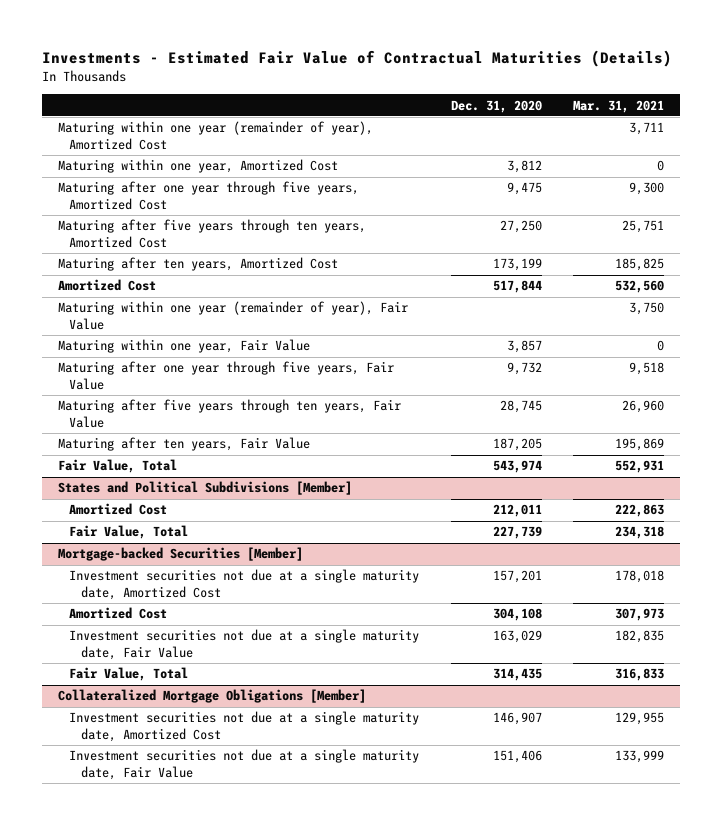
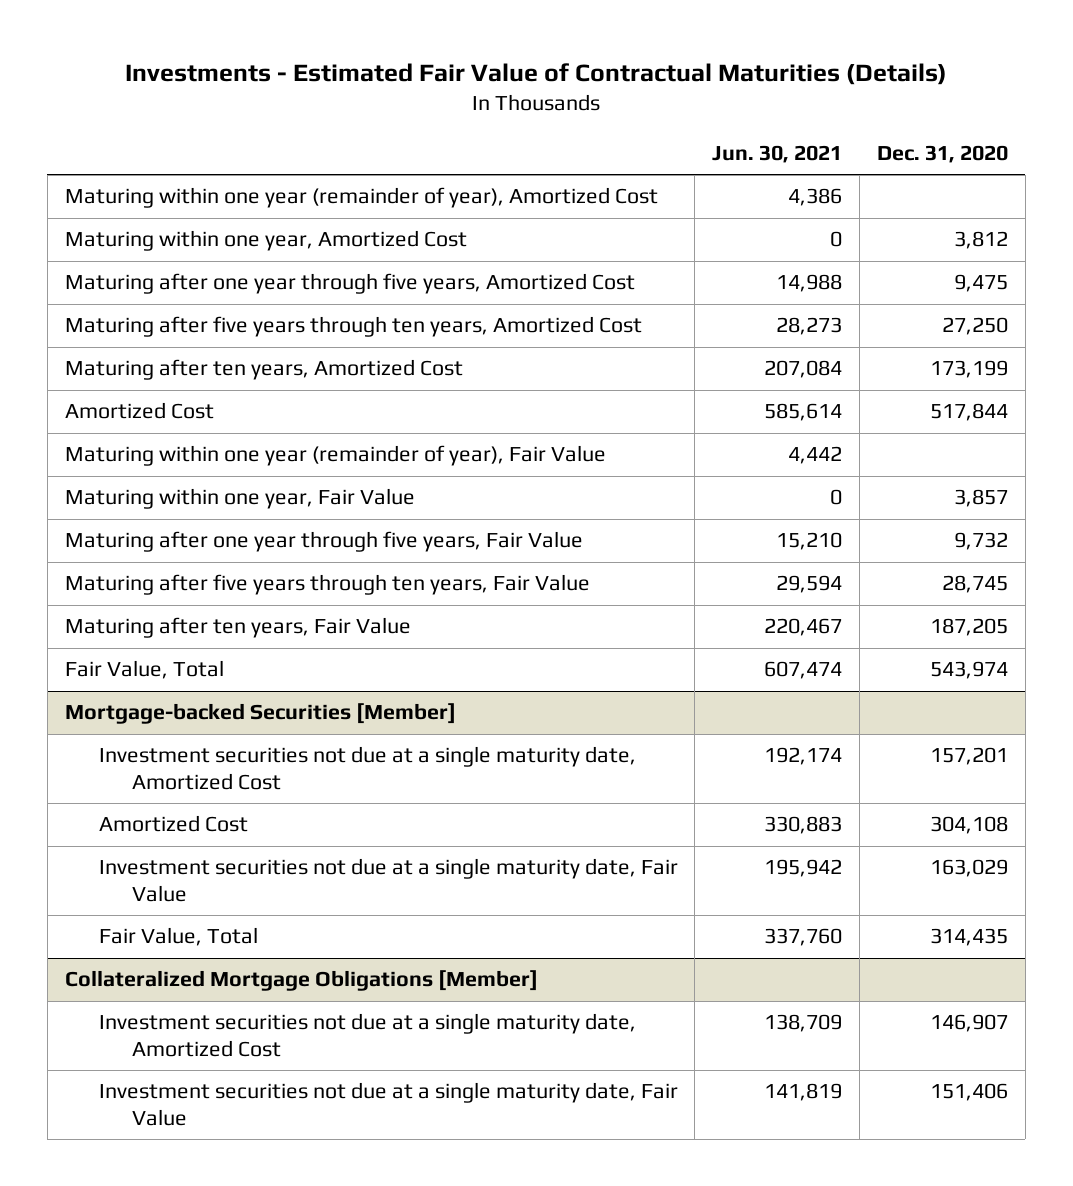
- | Dec. 31, 2020 | Mar. 31, 2021
+ | Jun. 30, 2021 | Dec. 31, 2020
- States and Political Subdivisions [Member]
- Amortized Cost | 212,011 | 222,863
- Fair Value, Total | 227,739 | 234,318

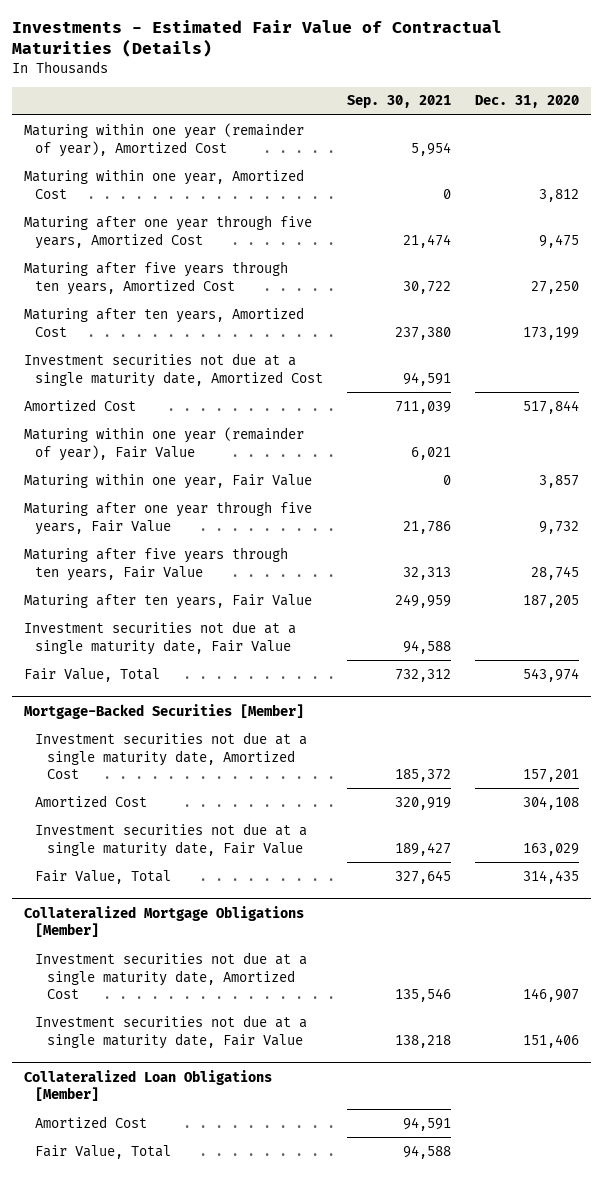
- | Jun. 30, 2021 | Dec. 31, 2020
+ | Sep. 30, 2021 | Dec. 31, 2020
+ Investment securities not due at a single maturity date, Amortized Cost | 94,591 |
+ Investment securities not due at a single maturity date, Fair Value | 94,588 |
- Mortgage-backed Securities [Member]
+ Mortgage-Backed Securities [Member]
+ Collateralized Loan Obligations [Member]
+ Amortized Cost | 94,591 |
+ Fair Value, Total | 94,588 |

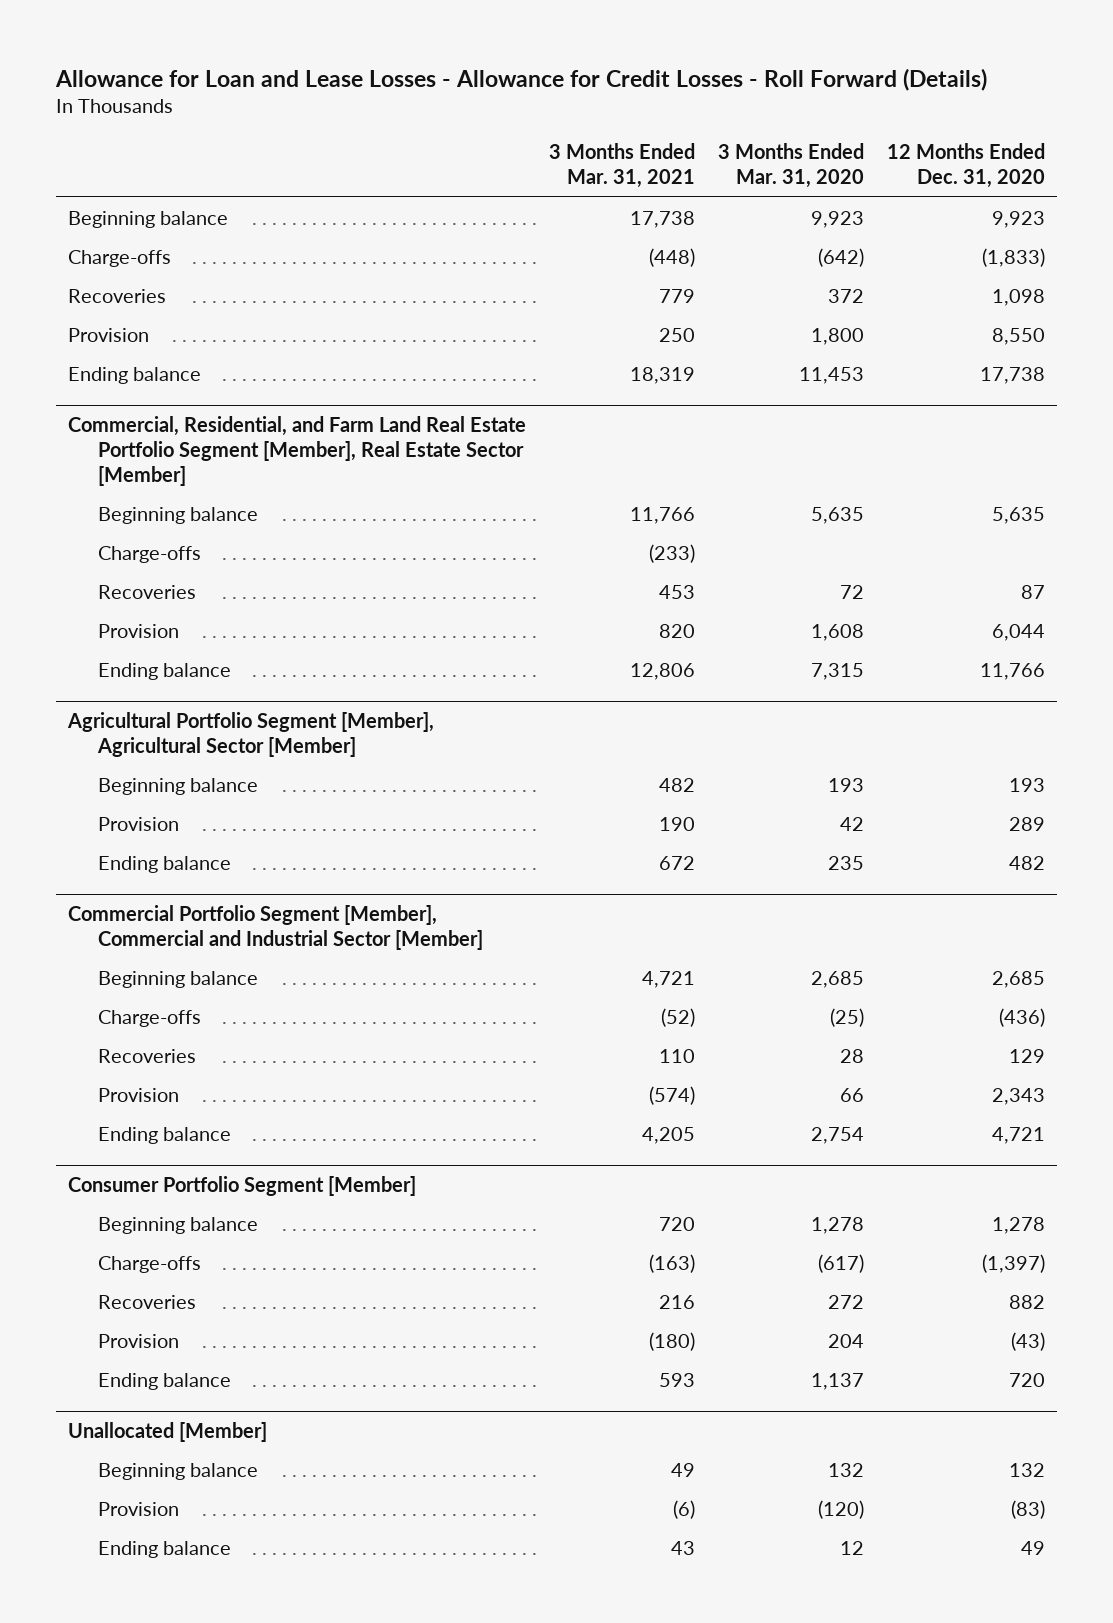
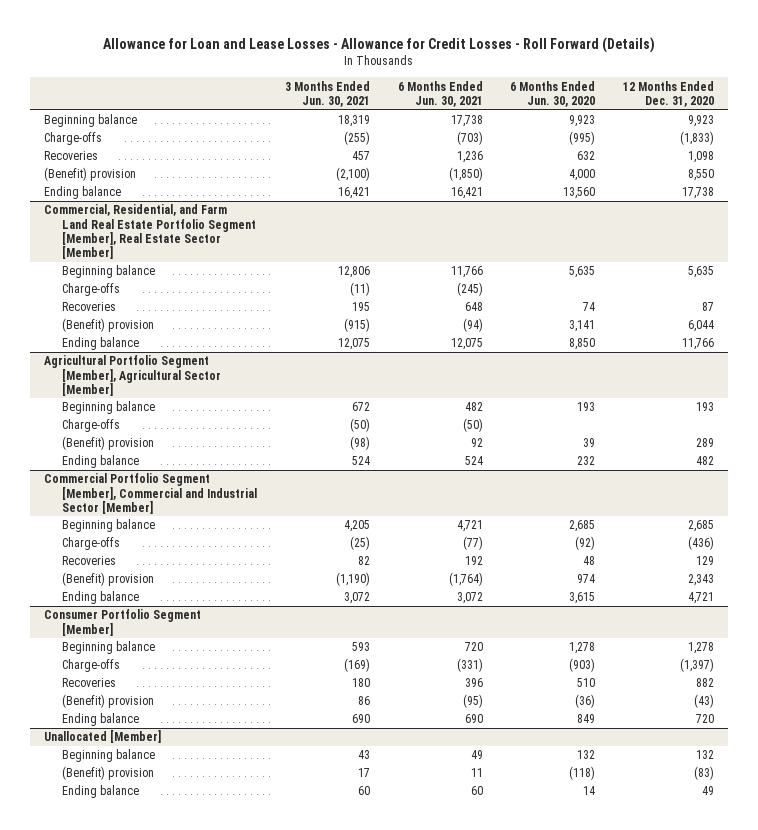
- | 3 Months Ended Mar. 31, 2021 | 3 Months Ended Mar. 31, 2020 | 12 Months Ended Dec. 31, 2020
+ | 3 Months Ended Jun. 30, 2021 | 6 Months Ended Jun. 30, 2021 | 6 Months Ended Jun. 30, 2020 | 12 Months Ended Dec. 31, 2020
- Provision | 250 | 1,800 | 8,550
+ (Benefit) provision | (2,100) | (1,850) | 4,000 | 8,550
@ Commercial, Residential, and Farm Land Real Estate Portfolio Segment [Member], Real Estate Sector [Member]
- Provision | 820 | 1,608 | 6,044
+ (Benefit) provision | (915) | (94) | 3,141 | 6,044
@ Agricultural Portfolio Segment [Member], Agricultural Sector [Member]
- Provision | 190 | 42 | 289
+ Charge-offs | (50) | (50) | |
+ (Benefit) provision | (98) | 92 | 39 | 289
@ Commercial Portfolio Segment [Member], Commercial and Industrial Sector [Member]
- Provision | (574) | 66 | 2,343
+ (Benefit) provision | (1,190) | (1,764) | 974 | 2,343
@ Consumer Portfolio Segment [Member]
- Provision | (180) | 204 | (43)
+ (Benefit) provision | 86 | (95) | (36) | (43)
@ Unallocated [Member]
- Provision | (6) | (120) | (83)
+ (Benefit) provision | 17 | 11 | (118) | (83)

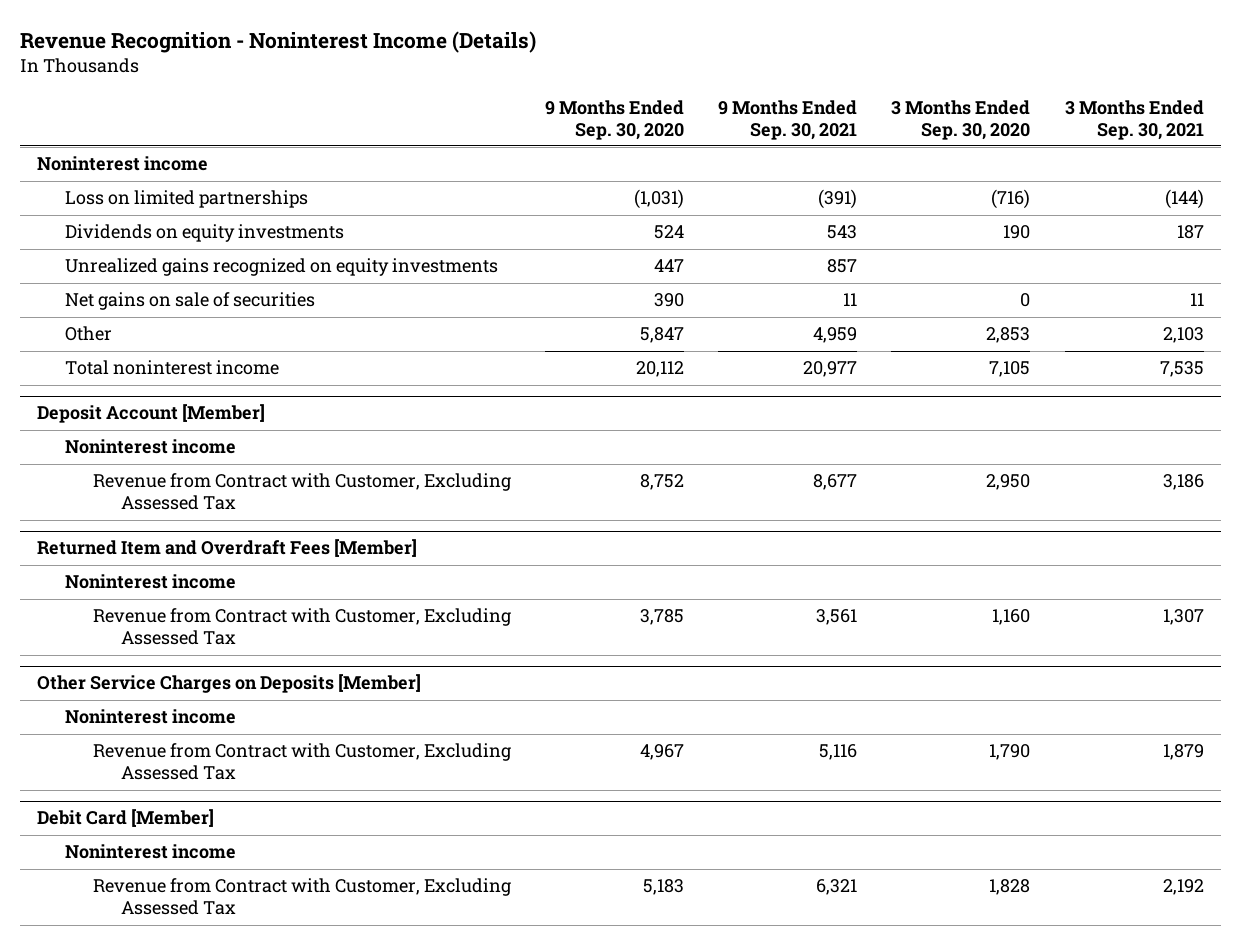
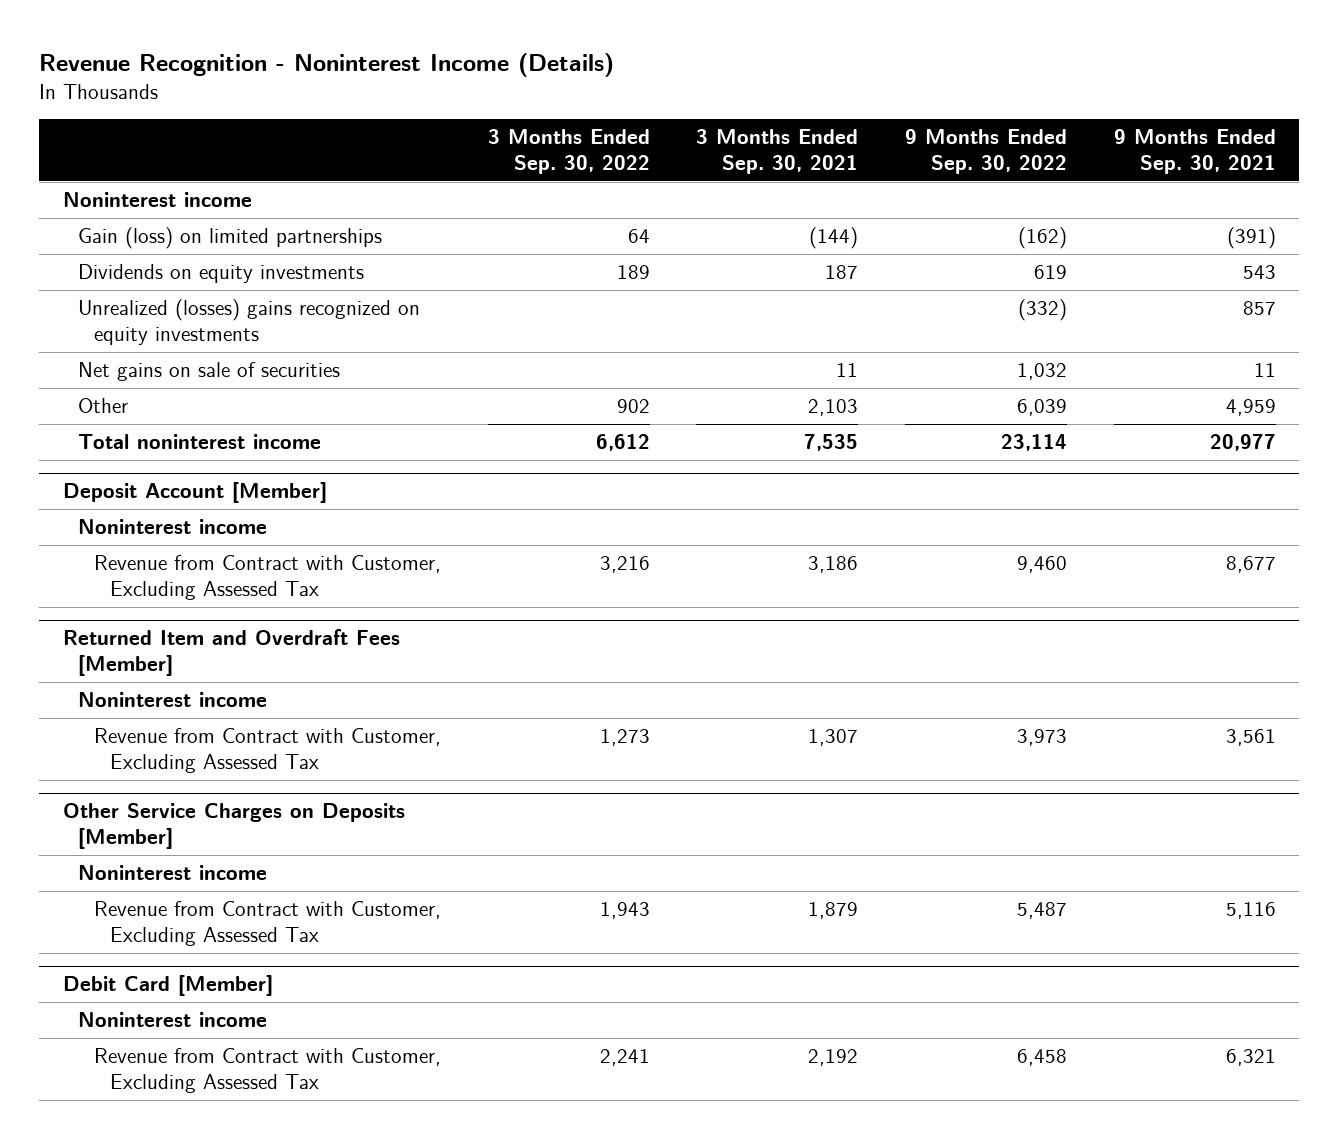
- | 9 Months Ended Sep. 30, 2020 | 9 Months Ended Sep. 30, 2021 | 3 Months Ended Sep. 30, 2020 | 3 Months Ended Sep. 30, 2021
+ | 3 Months Ended Sep. 30, 2022 | 3 Months Ended Sep. 30, 2021 | 9 Months Ended Sep. 30, 2022 | 9 Months Ended Sep. 30, 2021
- Loss on limited partnerships | (1,031) | (391) | (716) | (144)
+ Gain (loss) on limited partnerships | 64 | (144) | (162) | (391)
- Unrealized gains recognized on equity investments | 447 | 857 | |
+ Unrealized (losses) gains recognized on equity investments | | | (332) | 857

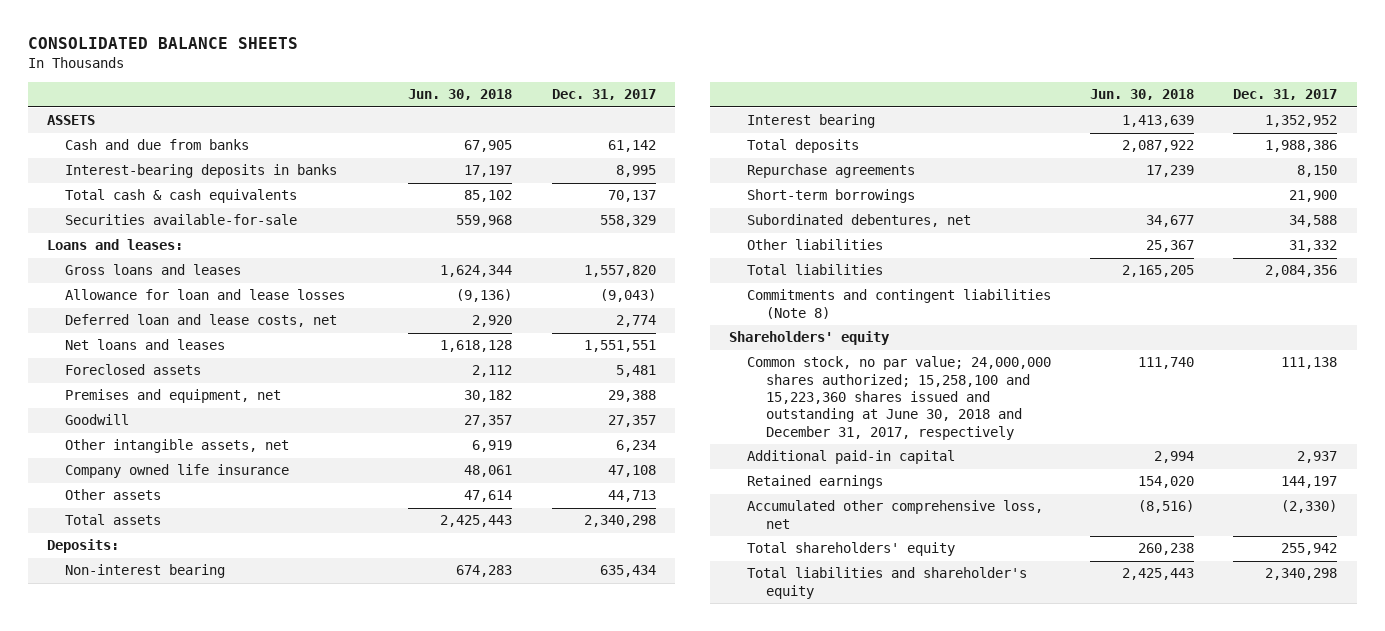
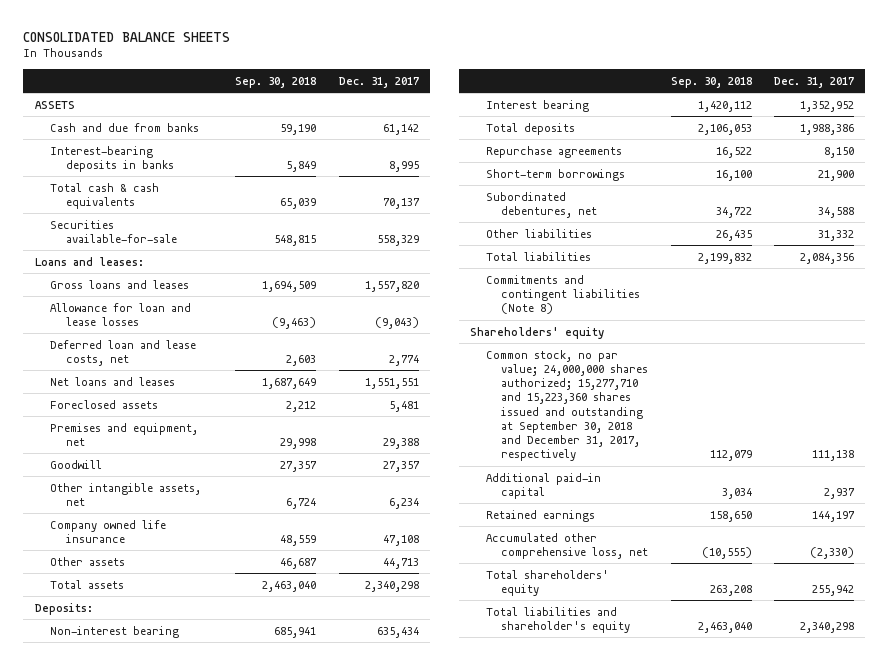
- | Jun. 30, 2018 | Dec. 31, 2017
+ | Sep. 30, 2018 | Dec. 31, 2017
- Common stock, no par value; 24,000,000 shares authorized; 15,258,100 and 15,223,360 shares issued and outstanding at June 30, 2018 and December 31, 2017, respectively | 111,740 | 111,138
+ Common stock, no par value; 24,000,000 shares authorized; 15,277,710 and 15,223,360 shares issued and outstanding at September 30, 2018 and December 31, 2017, respectively | 112,079 | 111,138

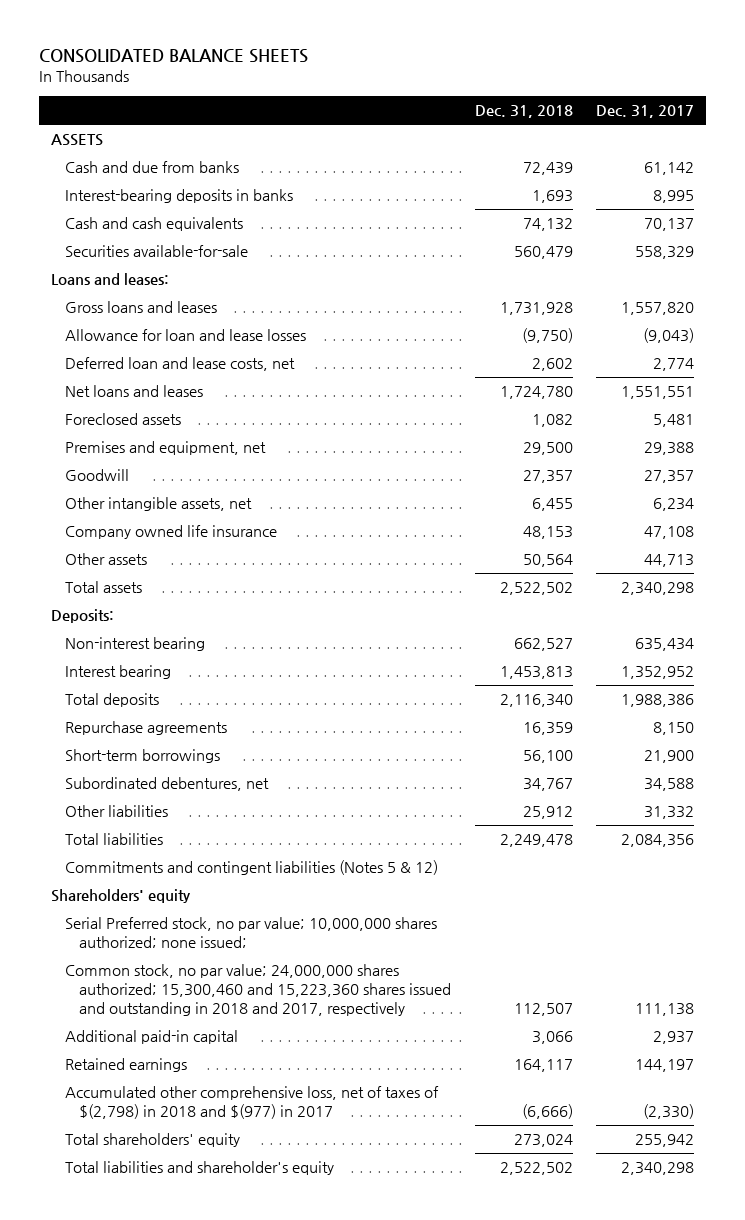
- | Sep. 30, 2018 | Dec. 31, 2017
+ | Dec. 31, 2018 | Dec. 31, 2017
- Total cash & cash equivalents | 65,039 | 70,137
+ Cash and cash equivalents | 74,132 | 70,137
- Commitments and contingent liabilities (Note 8)
+ Commitments and contingent liabilities (Notes 5 & 12)
- Common stock, no par value; 24,000,000 shares authorized; 15,277,710 and 15,223,360 shares issued and outstanding at September 30, 2018 and December 31, 2017, respectively | 112,079 | 111,138
+ Serial Preferred stock, no par value; 10,000,000 shares authorized; none issued;
+ Common stock, no par value; 24,000,000 shares authorized; 15,300,460 and 15,223,360 shares issued and outstanding in 2018 and 2017, respectively | 112,507 | 111,138
- Accumulated other comprehensive loss, net | (10,555) | (2,330)
+ Accumulated other comprehensive loss, net of taxes of $(2,798) in 2018 and $(977) in 2017 | (6,666) | (2,330)

